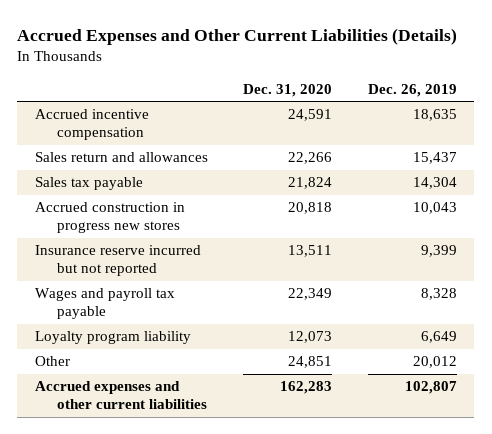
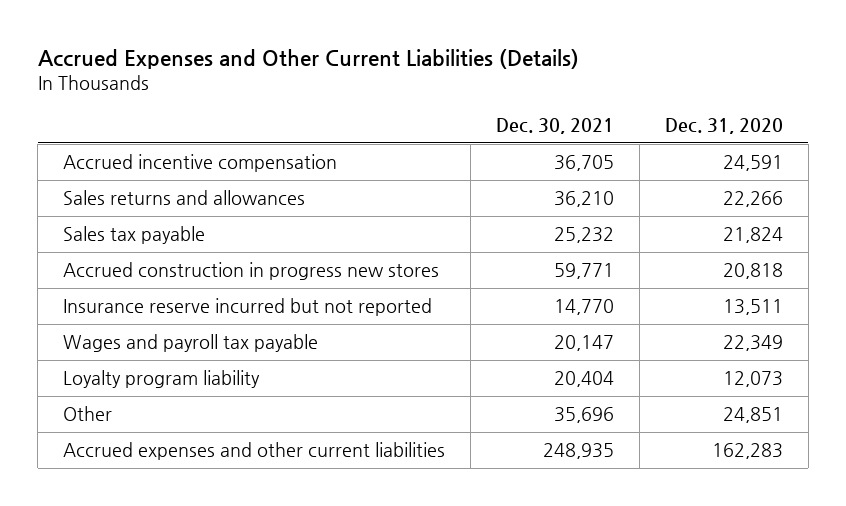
- | Dec. 31, 2020 | Dec. 26, 2019
+ | Dec. 30, 2021 | Dec. 31, 2020
- Sales return and allowances | 22,266 | 15,437
+ Sales returns and allowances | 36,210 | 22,266

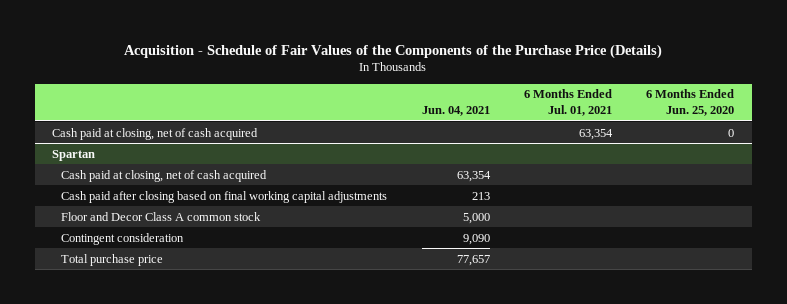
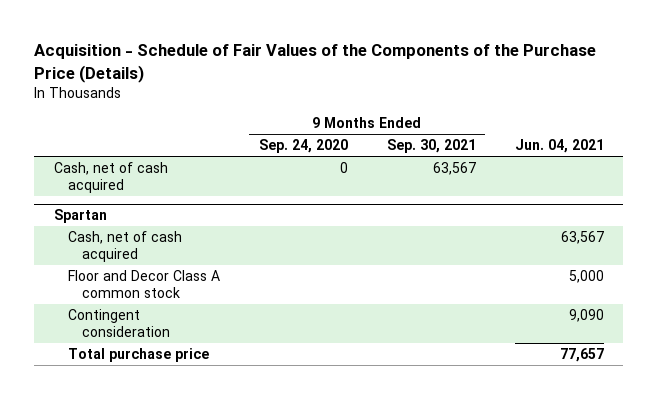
- | Jun. 04, 2021 | 6 Months Ended Jul. 01, 2021 | 6 Months Ended Jun. 25, 2020
+ | 9 Months Ended Sep. 24, 2020 | 9 Months Ended Sep. 30, 2021 | Jun. 04, 2021
- Cash paid at closing, net of cash acquired | | 63,354 | 0
+ Cash, net of cash acquired | 0 | 63,567 |
@ Spartan
- Cash paid at closing, net of cash acquired | 63,354 | |
- Cash paid after closing based on final working capital adjustments | 213 | |
+ Cash, net of cash acquired | | | 63,567

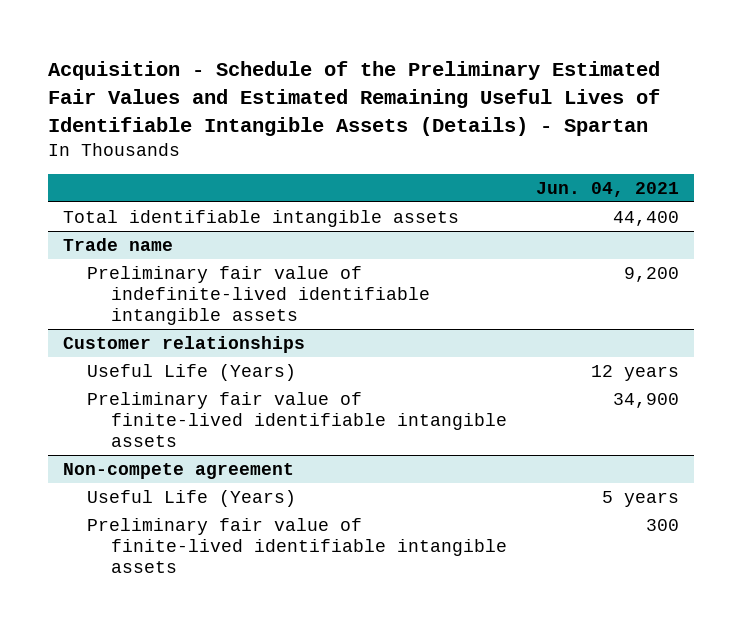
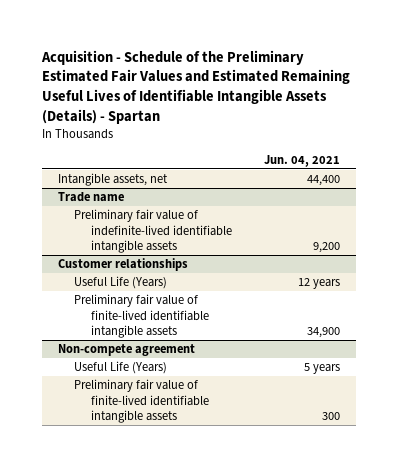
- Total identifiable intangible assets | 44,400
+ Intangible assets, net | 44,400

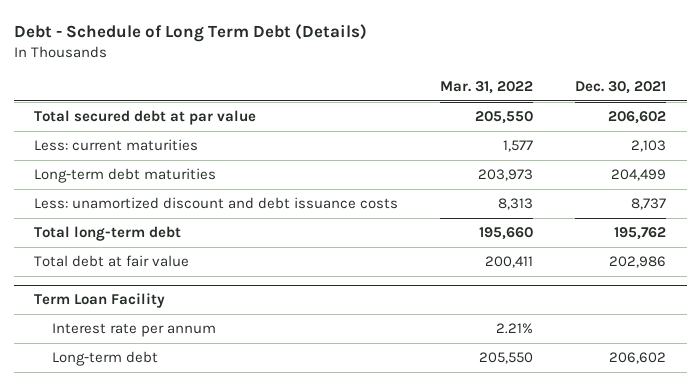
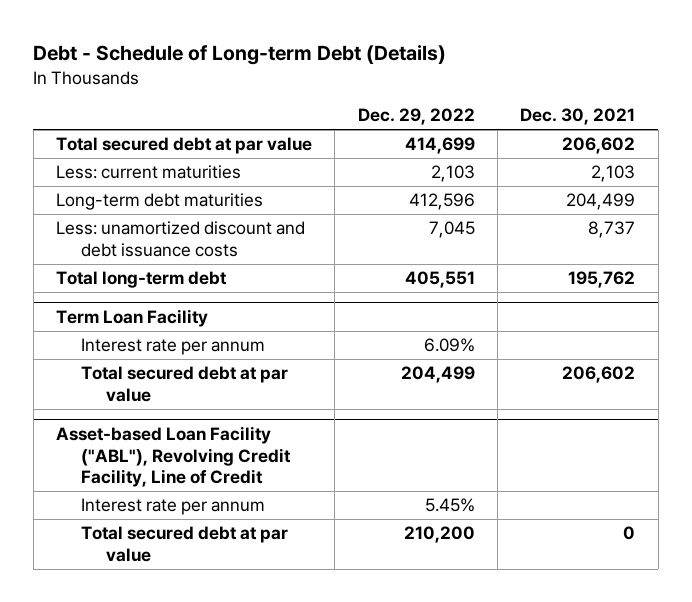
- Debt - Schedule of Long Term Debt (Details)
+ Debt - Schedule of Long-term Debt (Details)
- | Mar. 31, 2022 | Dec. 30, 2021
+ | Dec. 29, 2022 | Dec. 30, 2021
- Total debt at fair value | 200,411 | 202,986
@ Term Loan Facility
- Long-term debt | 205,550 | 206,602
+ Total secured debt at par value | 204,499 | 206,602
+ Asset-based Loan Facility ("ABL"), Revolving Credit Facility, Line of Credit
+ Interest rate per annum | 5.45% |
+ Total secured debt at par value | 210,200 | 0

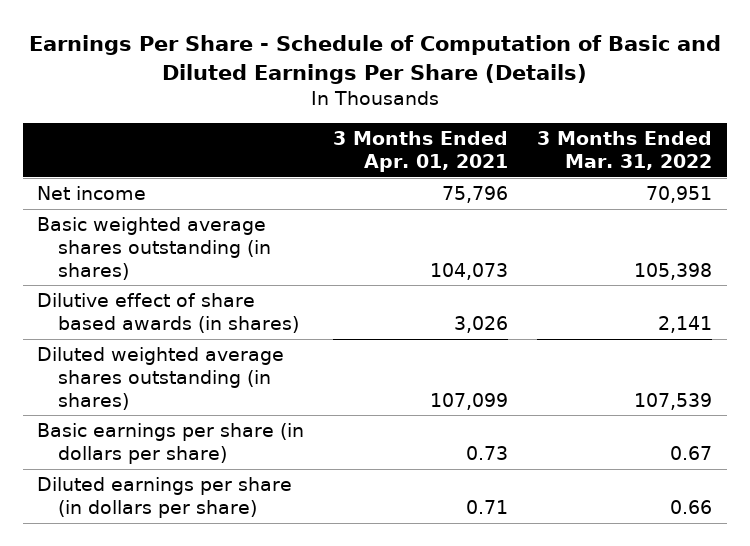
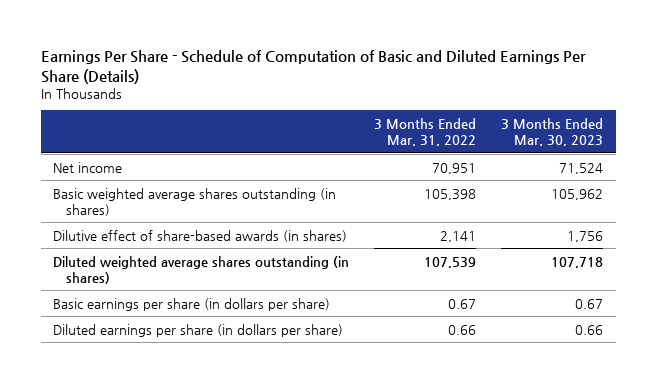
- | 3 Months Ended Apr. 01, 2021 | 3 Months Ended Mar. 31, 2022
+ | 3 Months Ended Mar. 31, 2022 | 3 Months Ended Mar. 30, 2023
- Dilutive effect of share based awards (in shares) | 3,026 | 2,141
+ Dilutive effect of share-based awards (in shares) | 2,141 | 1,756

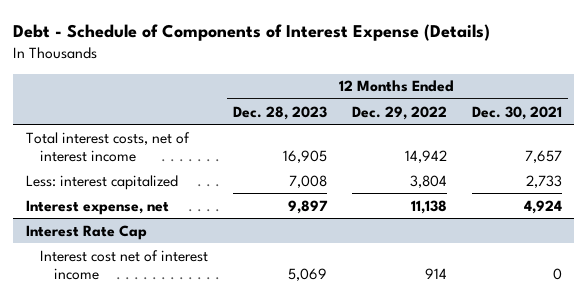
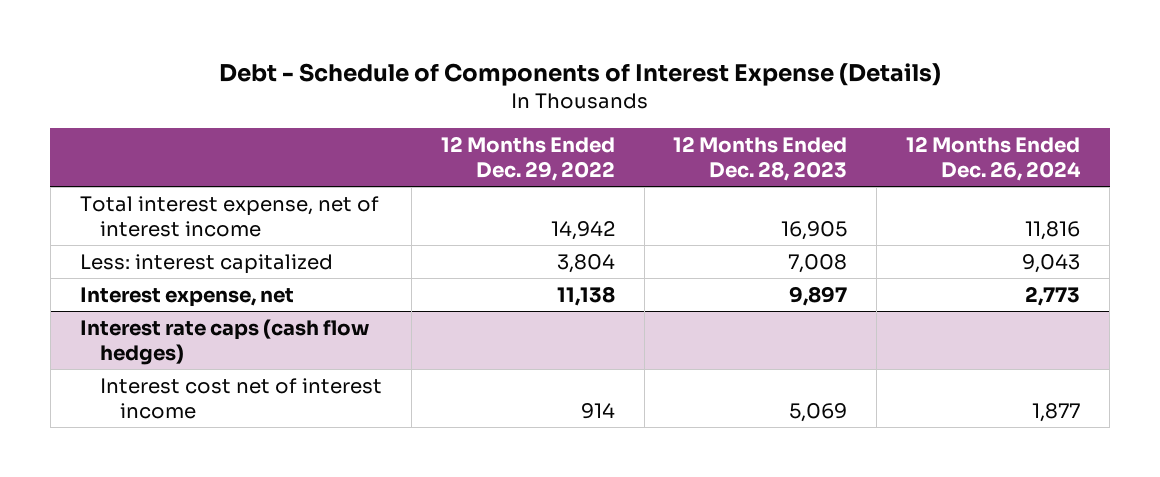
- | 12 Months Ended Dec. 28, 2023 | 12 Months Ended Dec. 29, 2022 | 12 Months Ended Dec. 30, 2021
+ | 12 Months Ended Dec. 29, 2022 | 12 Months Ended Dec. 28, 2023 | 12 Months Ended Dec. 26, 2024
- Total interest costs, net of interest income | 16,905 | 14,942 | 7,657
+ Total interest expense, net of interest income | 14,942 | 16,905 | 11,816
- Interest Rate Cap
+ Interest rate caps (cash flow hedges)

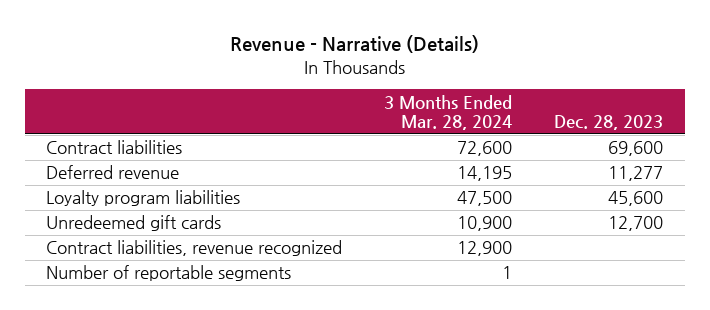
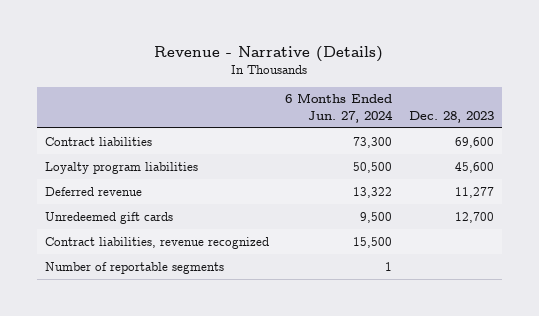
- | 3 Months Ended Mar. 28, 2024 | Dec. 28, 2023
+ | 6 Months Ended Jun. 27, 2024 | Dec. 28, 2023
moved down: Deferred revenue | 13,322 | 11,277

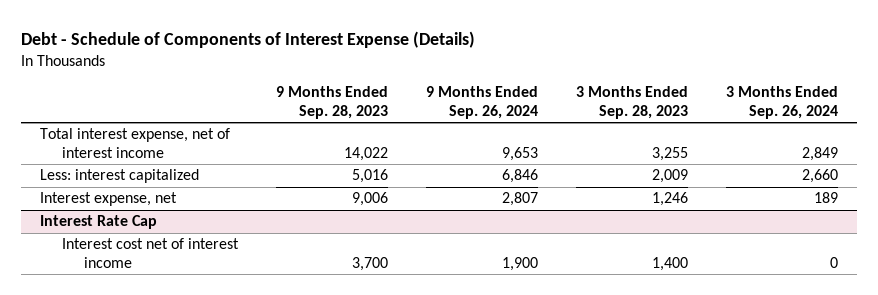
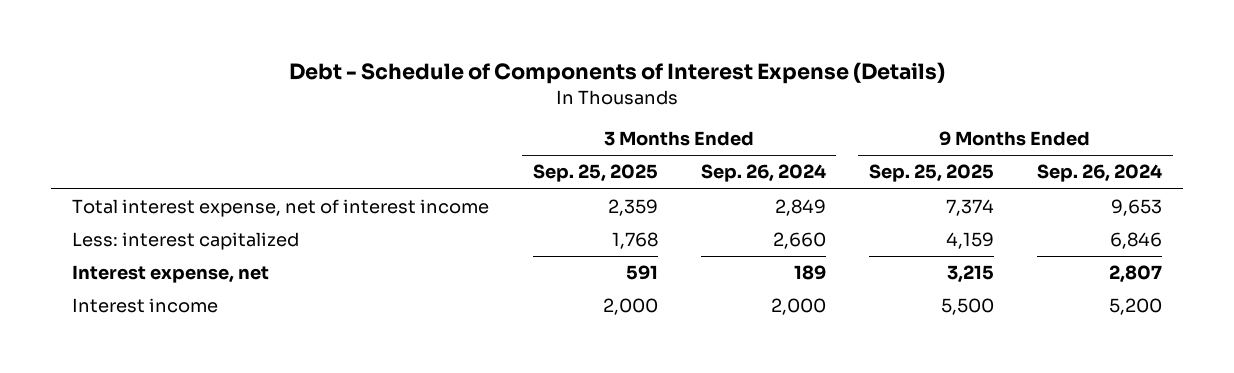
- | 9 Months Ended Sep. 28, 2023 | 9 Months Ended Sep. 26, 2024 | 3 Months Ended Sep. 28, 2023 | 3 Months Ended Sep. 26, 2024
+ | 3 Months Ended Sep. 25, 2025 | 3 Months Ended Sep. 26, 2024 | 9 Months Ended Sep. 25, 2025 | 9 Months Ended Sep. 26, 2024
- Interest Rate Cap
- Interest cost net of interest income | 3,700 | 1,900 | 1,400 | 0
+ Interest income | 2,000 | 2,000 | 5,500 | 5,200

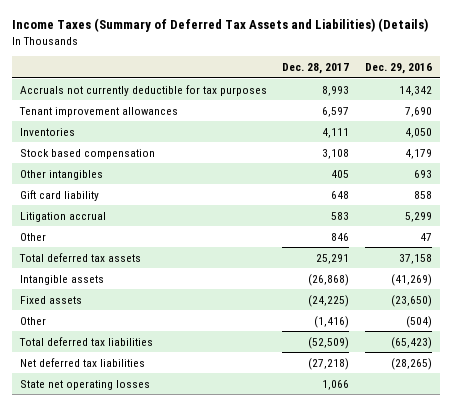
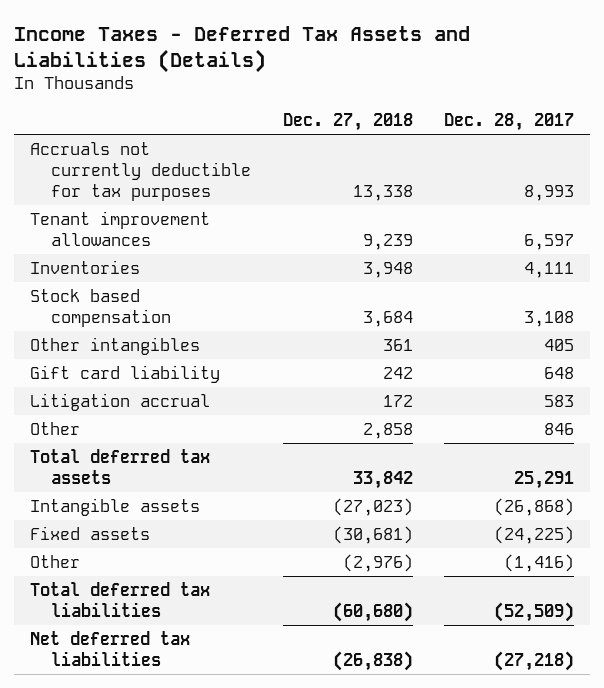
- Income Taxes (Summary of Deferred Tax Assets and Liabilities) (Details)
+ Income Taxes - Deferred Tax Assets and Liabilities (Details)
- | Dec. 28, 2017 | Dec. 29, 2016
+ | Dec. 27, 2018 | Dec. 28, 2017
- State net operating losses | 1,066 |

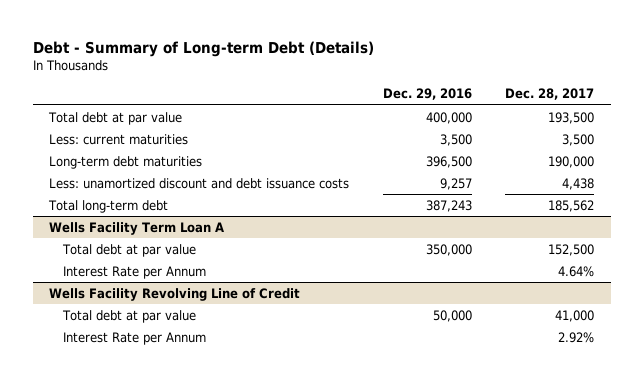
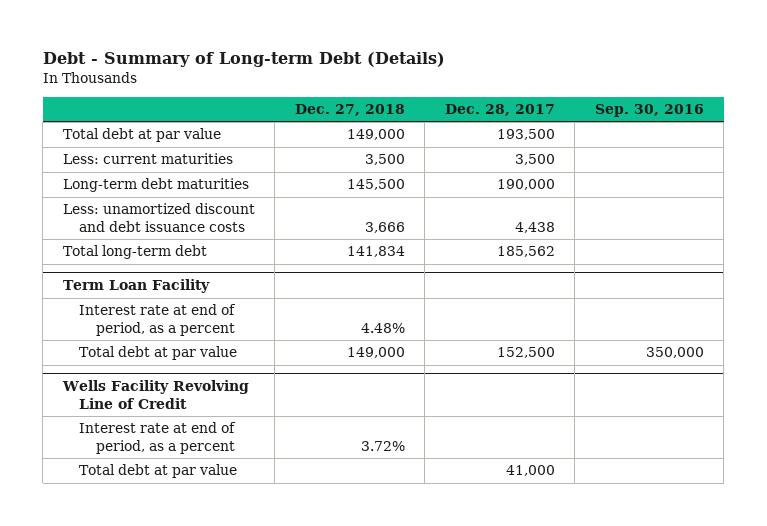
- | Dec. 29, 2016 | Dec. 28, 2017
+ | Dec. 27, 2018 | Dec. 28, 2017 | Sep. 30, 2016
- Wells Facility Term Loan A
+ Term Loan Facility
+ Interest rate at end of period, as a percent | 4.48% | |
- Interest Rate per Annum | | 4.64%
@ Wells Facility Revolving Line of Credit
+ Interest rate at end of period, as a percent | 3.72% | |
- Interest Rate per Annum | | 2.92%

